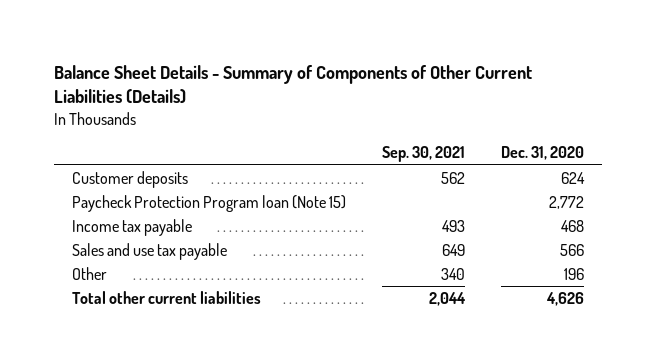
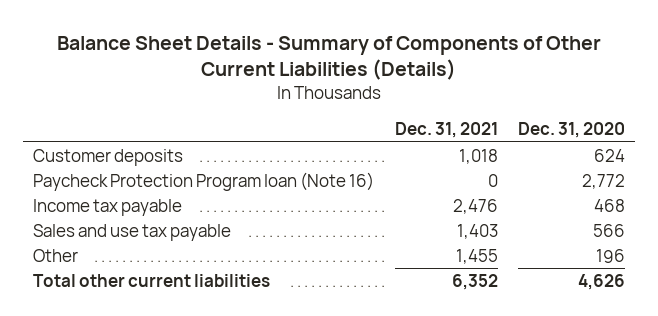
- | Sep. 30, 2021 | Dec. 31, 2020
+ | Dec. 31, 2021 | Dec. 31, 2020
- Paycheck Protection Program loan (Note 15) | | 2,772
+ Paycheck Protection Program loan (Note 16) | 0 | 2,772

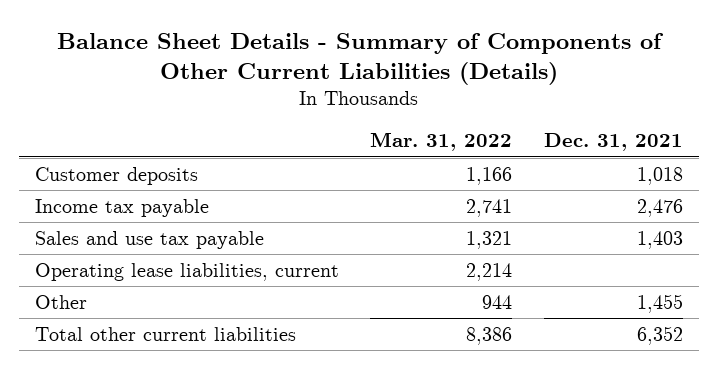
- | Dec. 31, 2021 | Dec. 31, 2020
+ | Mar. 31, 2022 | Dec. 31, 2021
- Paycheck Protection Program loan (Note 16) | 0 | 2,772
+ Operating lease liabilities, current | 2,214 |

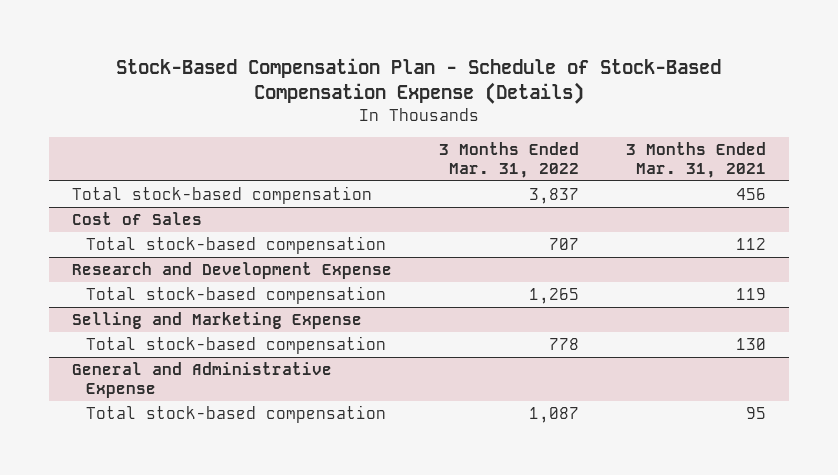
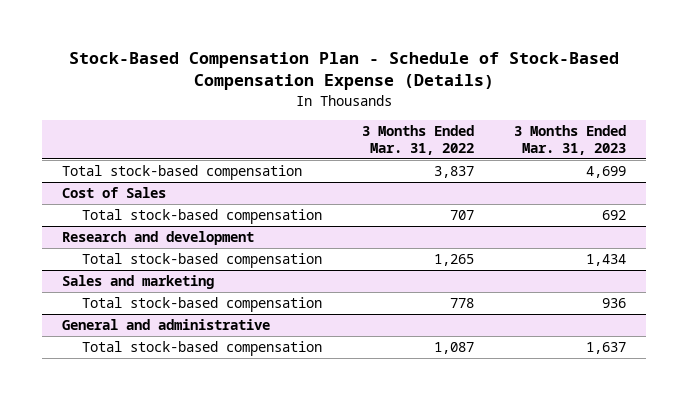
- | 3 Months Ended Mar. 31, 2022 | 3 Months Ended Mar. 31, 2021
+ | 3 Months Ended Mar. 31, 2022 | 3 Months Ended Mar. 31, 2023
- Research and Development Expense
+ Research and development
- Selling and Marketing Expense
+ Sales and marketing
- General and Administrative Expense
+ General and administrative

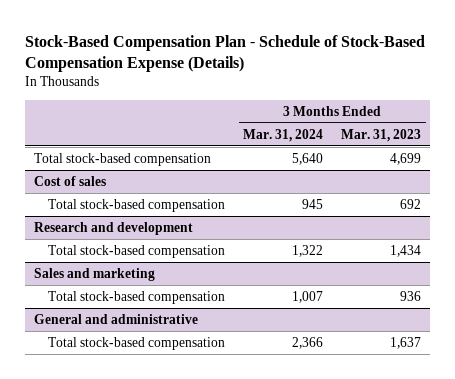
- | 3 Months Ended Mar. 31, 2022 | 3 Months Ended Mar. 31, 2023
+ | 3 Months Ended Mar. 31, 2024 | 3 Months Ended Mar. 31, 2023
- Cost of Sales
+ Cost of sales

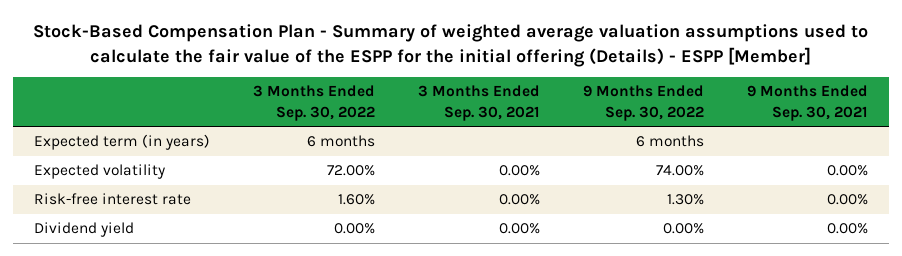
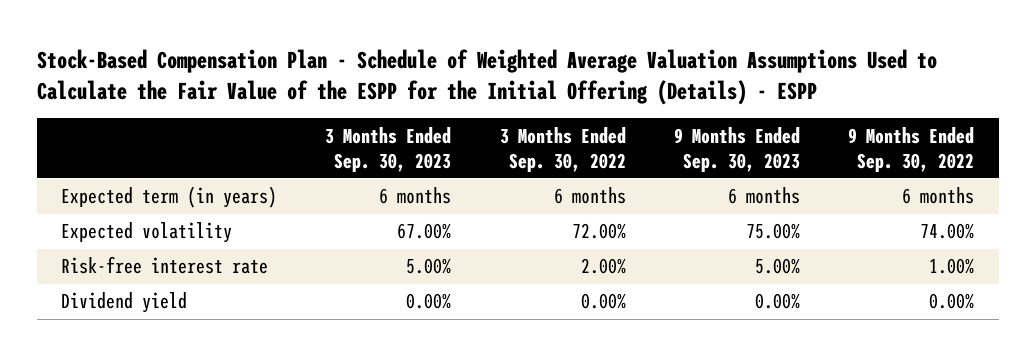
- Stock-Based Compensation Plan - Summary of weighted average valuation assumptions used to calculate the fair value of the ESPP for the initial offering (Details) - ESPP [Member]
+ Stock-Based Compensation Plan - Schedule of Weighted Average Valuation Assumptions Used to Calculate the Fair Value of the ESPP for the Initial Offering (Details) - ESPP
- | 3 Months Ended Sep. 30, 2022 | 3 Months Ended Sep. 30, 2021 | 9 Months Ended Sep. 30, 2022 | 9 Months Ended Sep. 30, 2021
+ | 3 Months Ended Sep. 30, 2023 | 3 Months Ended Sep. 30, 2022 | 9 Months Ended Sep. 30, 2023 | 9 Months Ended Sep. 30, 2022
- Risk-free interest rate | 1.60% | 0.00% | 1.30% | 0.00%
+ Risk-free interest rate | 5.00% | 2.00% | 5.00% | 1.00%

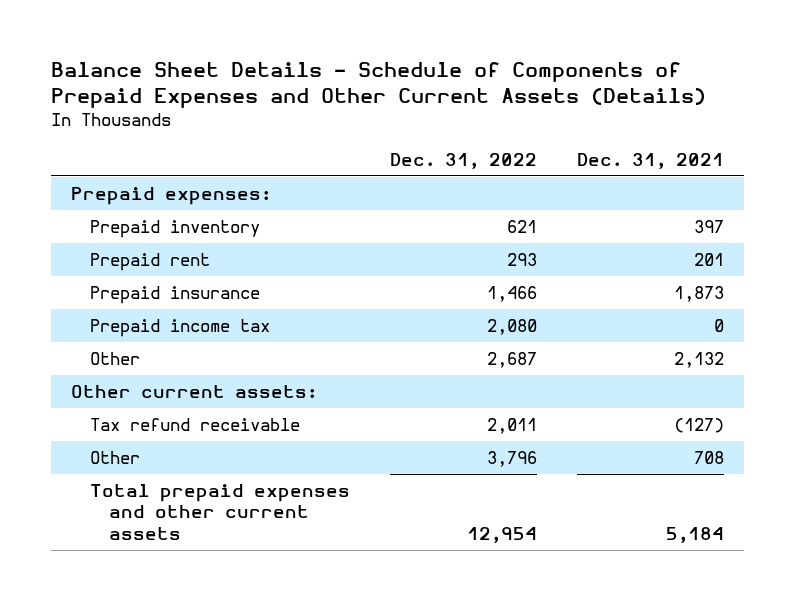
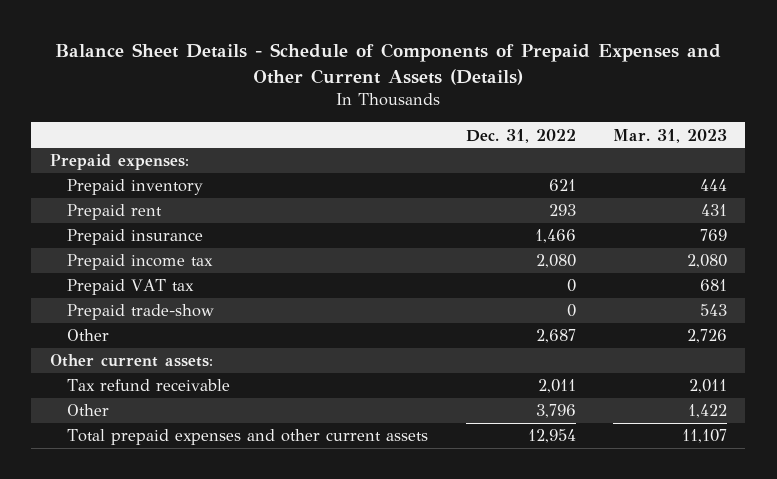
- | Dec. 31, 2022 | Dec. 31, 2021
+ | Dec. 31, 2022 | Mar. 31, 2023
+ Prepaid VAT tax | 0 | 681
+ Prepaid trade-show | 0 | 543

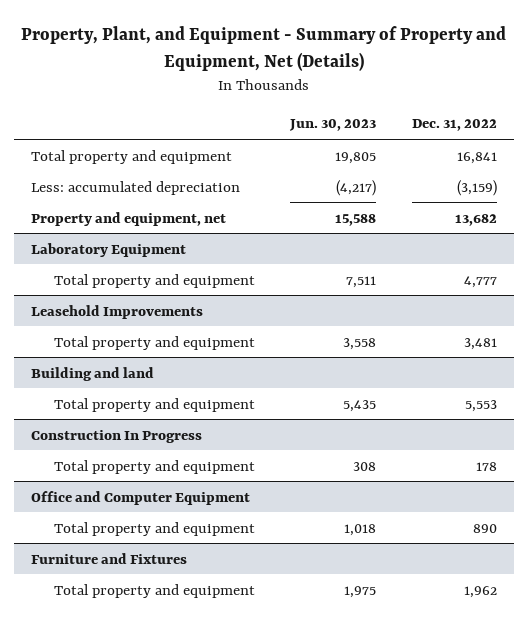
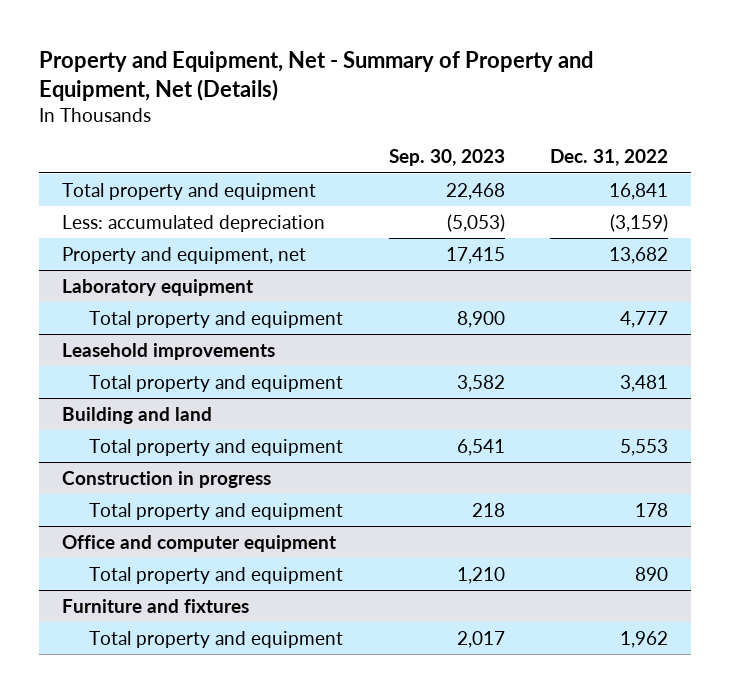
- Property, Plant, and Equipment - Summary of Property and Equipment, Net (Details)
+ Property and Equipment, Net - Summary of Property and Equipment, Net (Details)
- | Jun. 30, 2023 | Dec. 31, 2022
+ | Sep. 30, 2023 | Dec. 31, 2022
- Laboratory Equipment
+ Laboratory equipment
- Leasehold Improvements
+ Leasehold improvements
- Construction In Progress
+ Construction in progress
- Office and Computer Equipment
+ Office and computer equipment
- Furniture and Fixtures
+ Furniture and fixtures

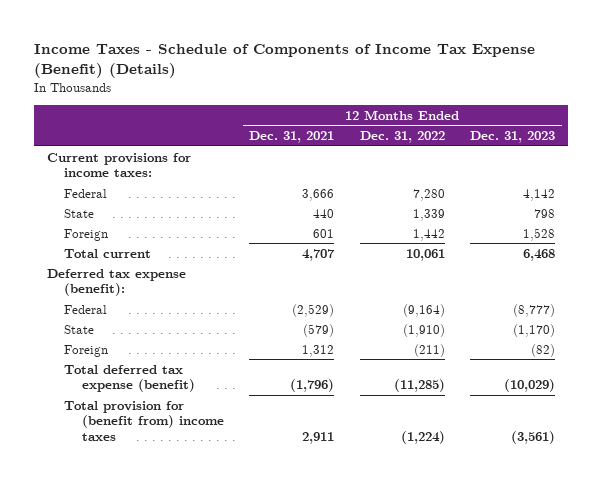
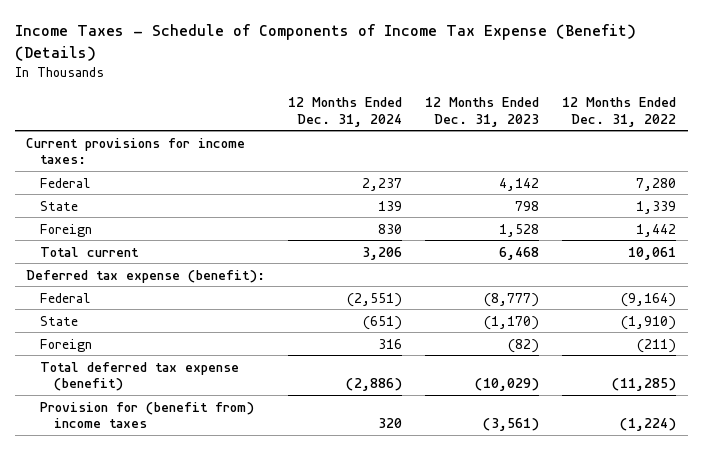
- | 12 Months Ended Dec. 31, 2021 | 12 Months Ended Dec. 31, 2022 | 12 Months Ended Dec. 31, 2023
+ | 12 Months Ended Dec. 31, 2024 | 12 Months Ended Dec. 31, 2023 | 12 Months Ended Dec. 31, 2022
- Total provision for (benefit from) income taxes | 2,911 | (1,224) | (3,561)
+ Provision for (benefit from) income taxes | 320 | (3,561) | (1,224)

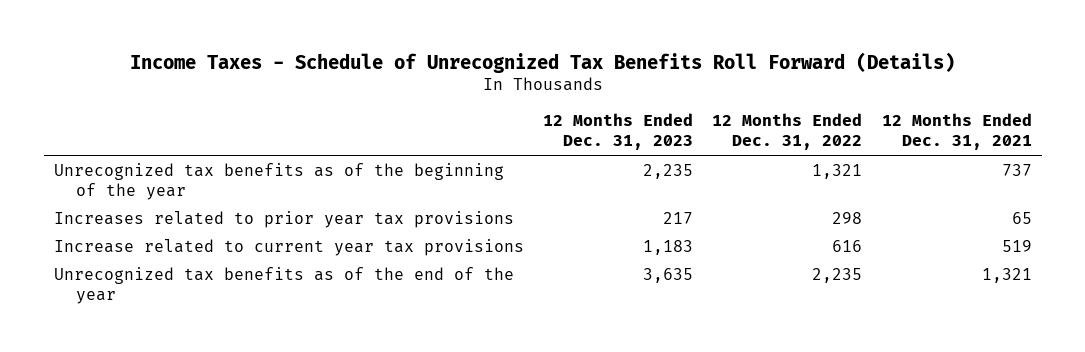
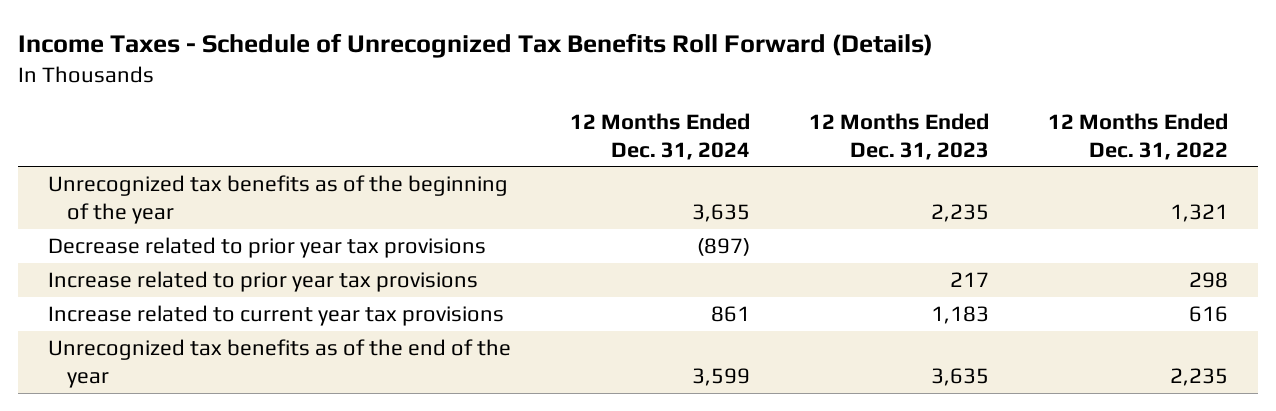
- | 12 Months Ended Dec. 31, 2023 | 12 Months Ended Dec. 31, 2022 | 12 Months Ended Dec. 31, 2021
+ | 12 Months Ended Dec. 31, 2024 | 12 Months Ended Dec. 31, 2023 | 12 Months Ended Dec. 31, 2022
- Increases related to prior year tax provisions | 217 | 298 | 65
+ Decrease related to prior year tax provisions | (897) | |
+ Increase related to prior year tax provisions | | 217 | 298

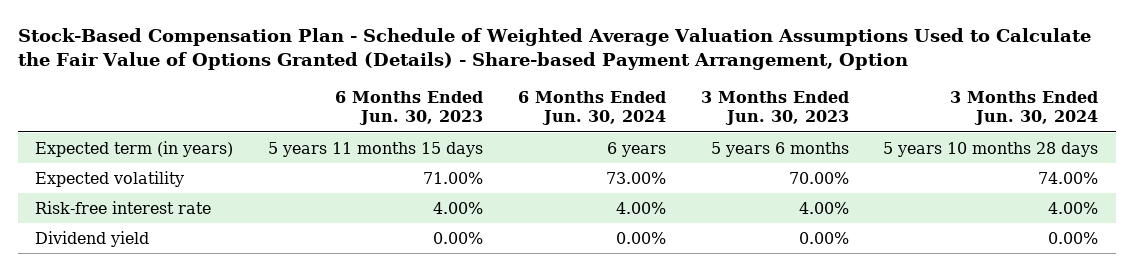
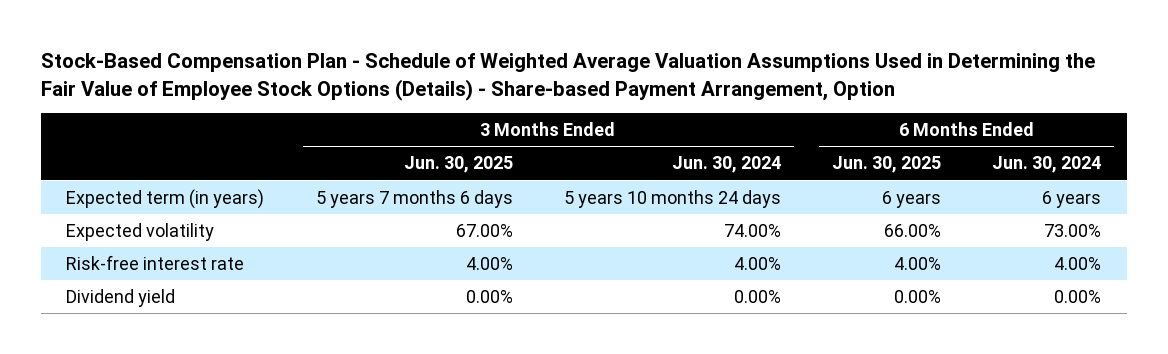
- Stock-Based Compensation Plan - Schedule of Weighted Average Valuation Assumptions Used to Calculate the Fair Value of Options Granted (Details) - Share-based Payment Arrangement, Option
+ Stock-Based Compensation Plan - Schedule of Weighted Average Valuation Assumptions Used in Determining the Fair Value of Employee Stock Options (Details) - Share-based Payment Arrangement, Option
- | 6 Months Ended Jun. 30, 2023 | 6 Months Ended Jun. 30, 2024 | 3 Months Ended Jun. 30, 2023 | 3 Months Ended Jun. 30, 2024
+ | 3 Months Ended Jun. 30, 2025 | 3 Months Ended Jun. 30, 2024 | 6 Months Ended Jun. 30, 2025 | 6 Months Ended Jun. 30, 2024
- Expected term (in years) | 5 years 11 months 15 days | 6 years | 5 years 6 months | 5 years 10 months 28 days
+ Expected term (in years) | 5 years 7 months 6 days | 5 years 10 months 24 days | 6 years | 6 years

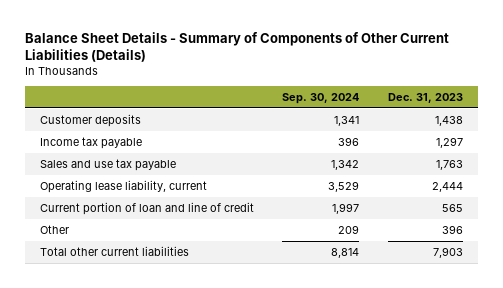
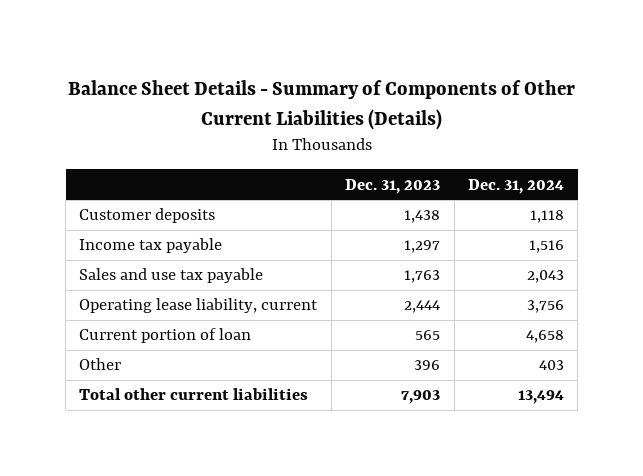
- | Sep. 30, 2024 | Dec. 31, 2023
+ | Dec. 31, 2023 | Dec. 31, 2024
- Current portion of loan and line of credit | 1,997 | 565
+ Current portion of loan | 565 | 4,658

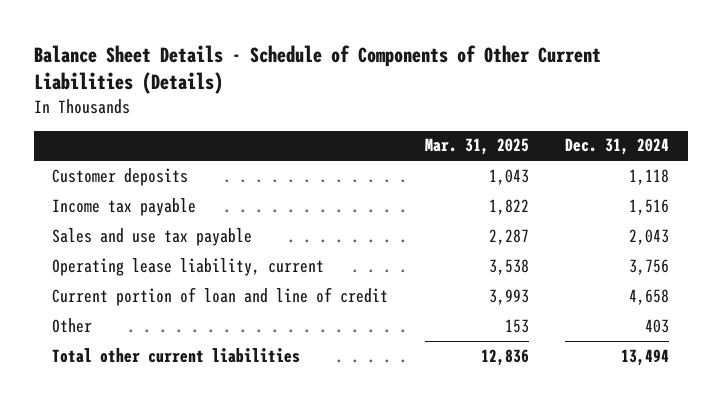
- Balance Sheet Details - Summary of Components of Other Current Liabilities (Details)
+ Balance Sheet Details - Schedule of Components of Other Current Liabilities (Details)
- | Dec. 31, 2023 | Dec. 31, 2024
+ | Mar. 31, 2025 | Dec. 31, 2024
- Current portion of loan | 565 | 4,658
+ Current portion of loan and line of credit | 3,993 | 4,658

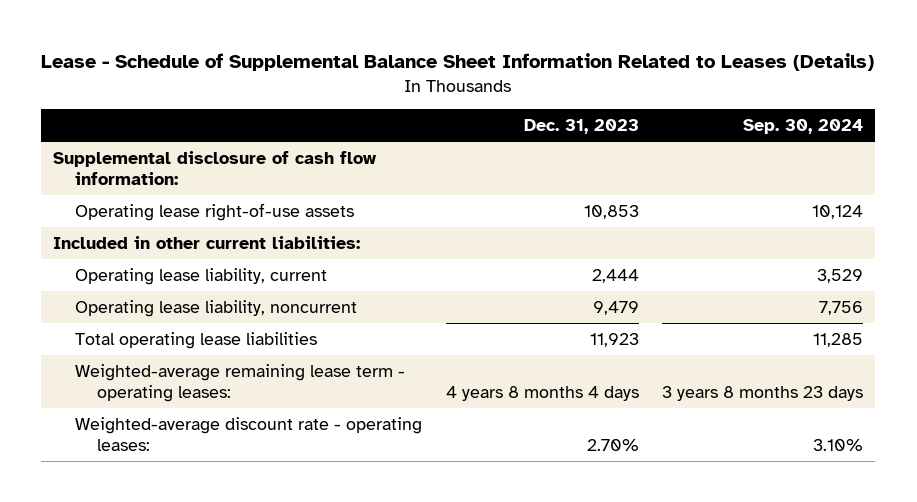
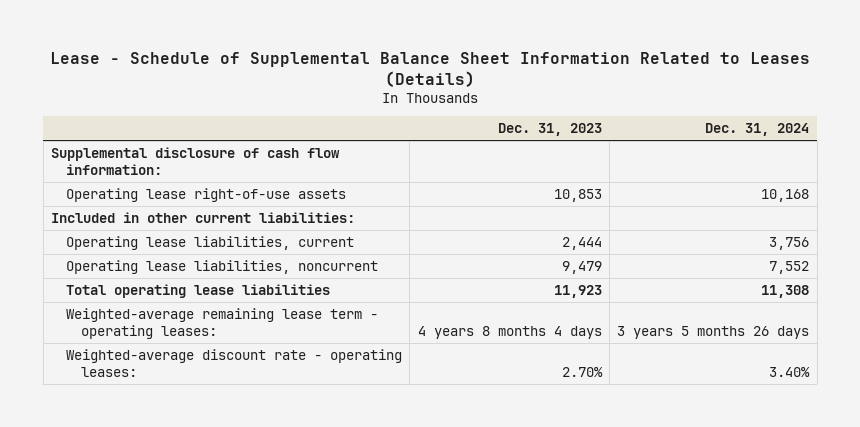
- | Dec. 31, 2023 | Sep. 30, 2024
+ | Dec. 31, 2023 | Dec. 31, 2024
- Operating lease liability, current | 2,444 | 3,529
- Operating lease liability, noncurrent | 9,479 | 7,756
+ Operating lease liabilities, current | 2,444 | 3,756
+ Operating lease liabilities, noncurrent | 9,479 | 7,552

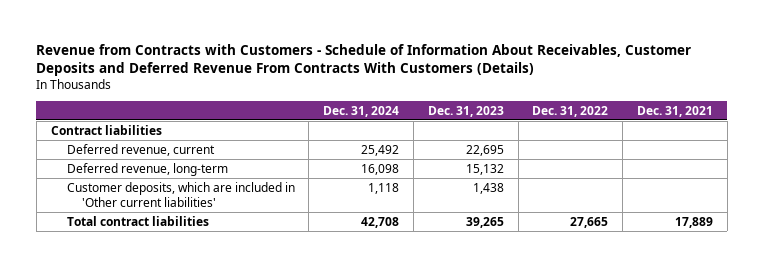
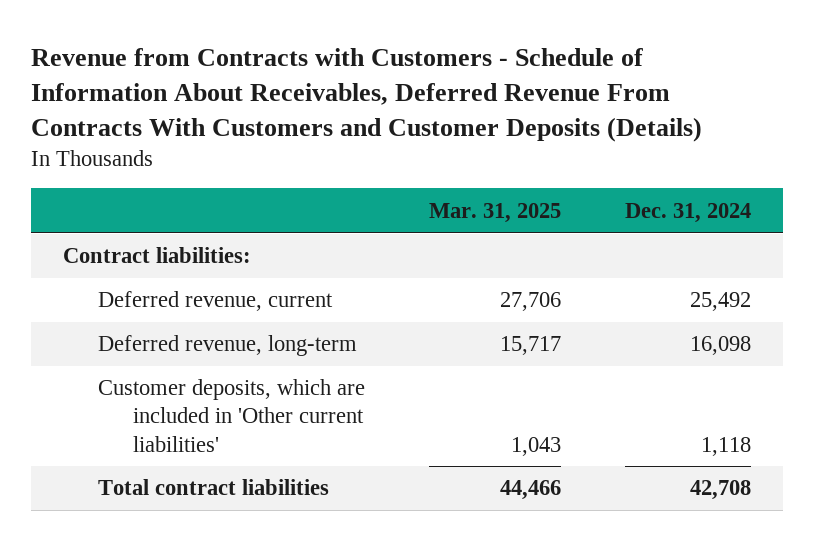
- Revenue from Contracts with Customers - Schedule of Information About Receivables, Customer Deposits and Deferred Revenue From Contracts With Customers (Details)
+ Revenue from Contracts with Customers - Schedule of Information About Receivables, Deferred Revenue From Contracts With Customers and Customer Deposits (Details)
- | Dec. 31, 2024 | Dec. 31, 2023 | Dec. 31, 2022 | Dec. 31, 2021
+ | Mar. 31, 2025 | Dec. 31, 2024
- Contract liabilities
+ Contract liabilities:

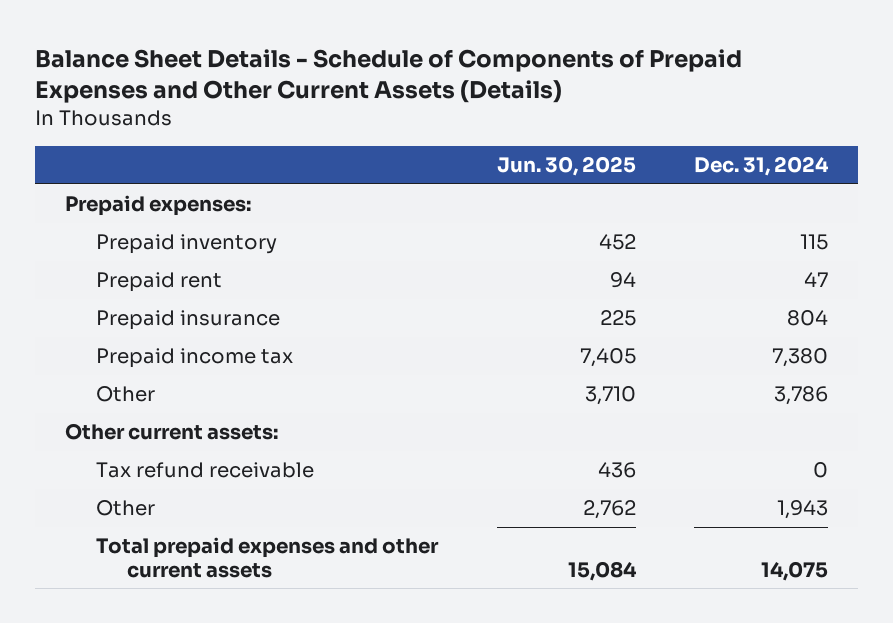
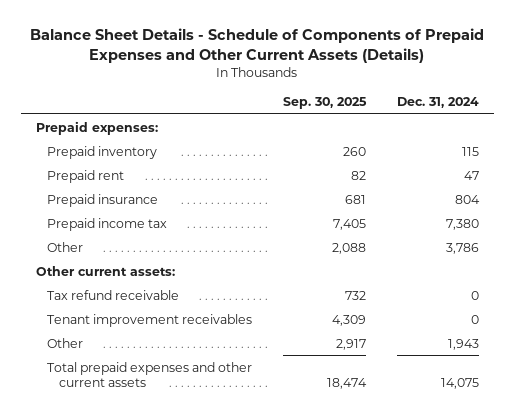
- | Jun. 30, 2025 | Dec. 31, 2024
+ | Sep. 30, 2025 | Dec. 31, 2024
+ Tenant improvement receivables | 4,309 | 0

